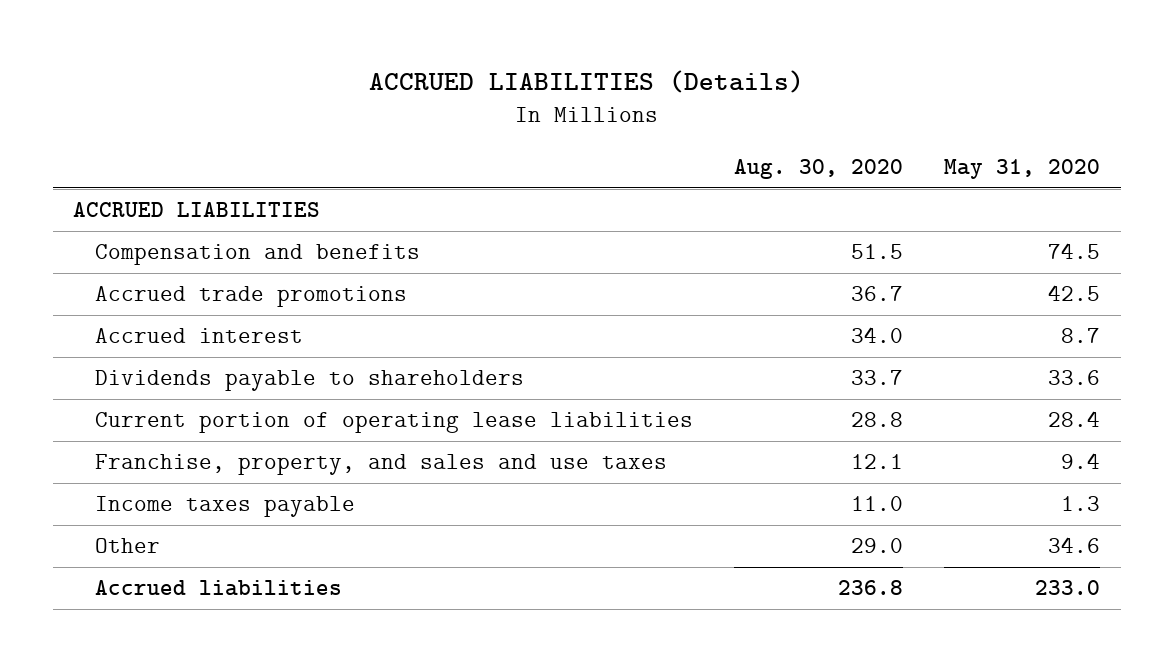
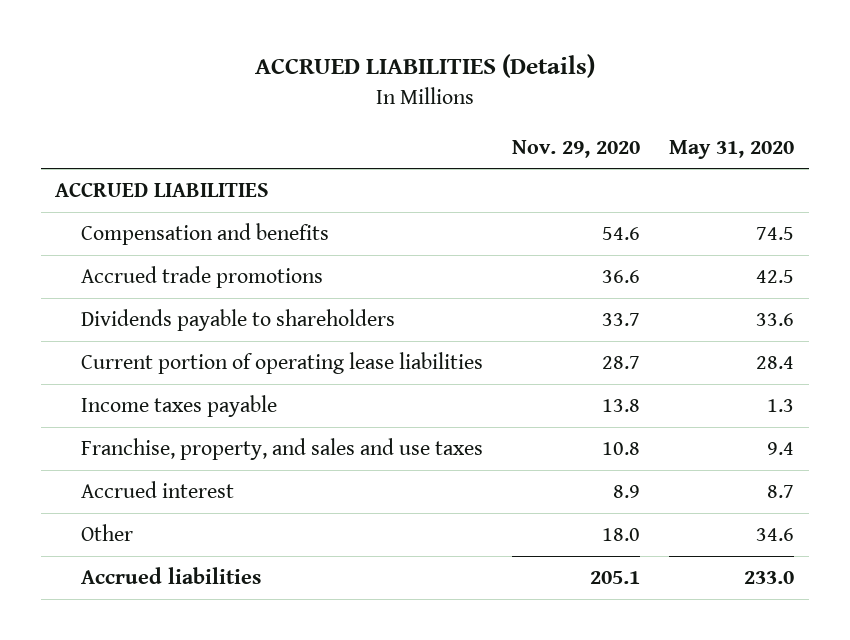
- | Aug. 30, 2020 | May 31, 2020
+ | Nov. 29, 2020 | May 31, 2020
moved down: Franchise, property, and sales and use taxes | 10.8 | 9.4
moved down: Accrued interest | 8.9 | 8.7

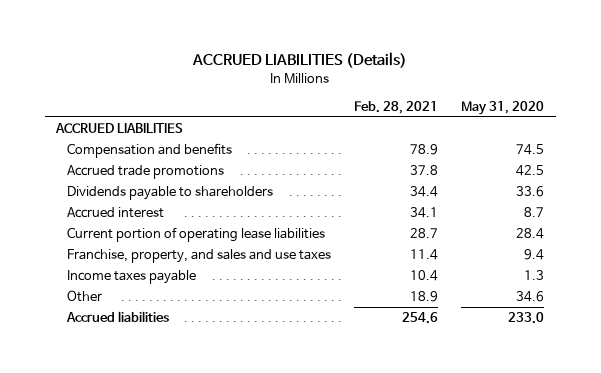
- | Nov. 29, 2020 | May 31, 2020
+ | Feb. 28, 2021 | May 31, 2020
moved up: Accrued interest | 34.1 | 8.7
moved down: Income taxes payable | 10.4 | 1.3

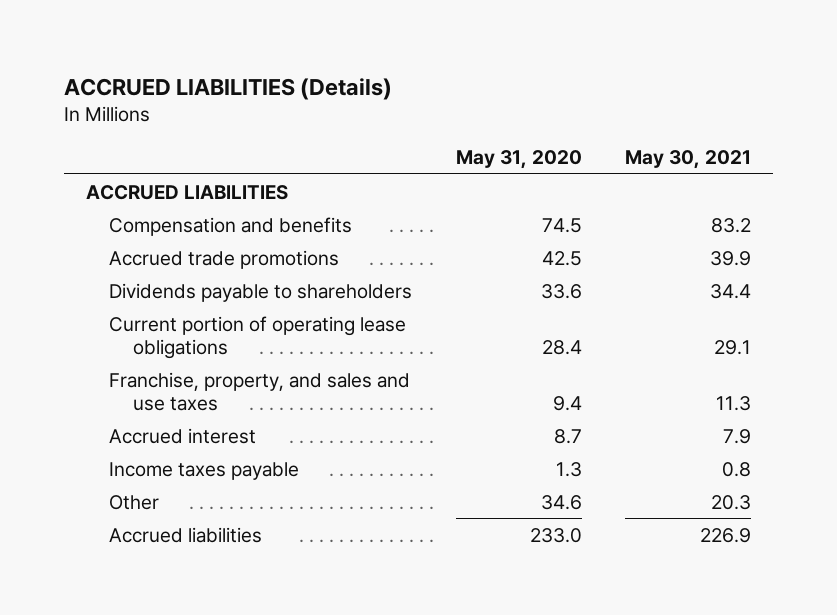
- | Feb. 28, 2021 | May 31, 2020
+ | May 31, 2020 | May 30, 2021
- Current portion of operating lease liabilities | 28.7 | 28.4
+ Current portion of operating lease obligations | 28.4 | 29.1
moved down: Accrued interest | 8.7 | 7.9

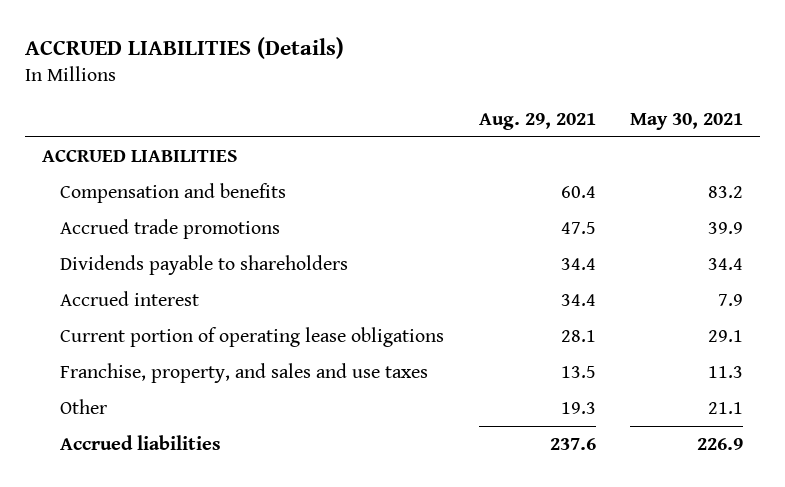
- | May 31, 2020 | May 30, 2021
+ | Aug. 29, 2021 | May 30, 2021
moved up: Accrued interest | 34.4 | 7.9
- Income taxes payable | 1.3 | 0.8
- Other | 34.6 | 20.3
+ Other | 19.3 | 21.1

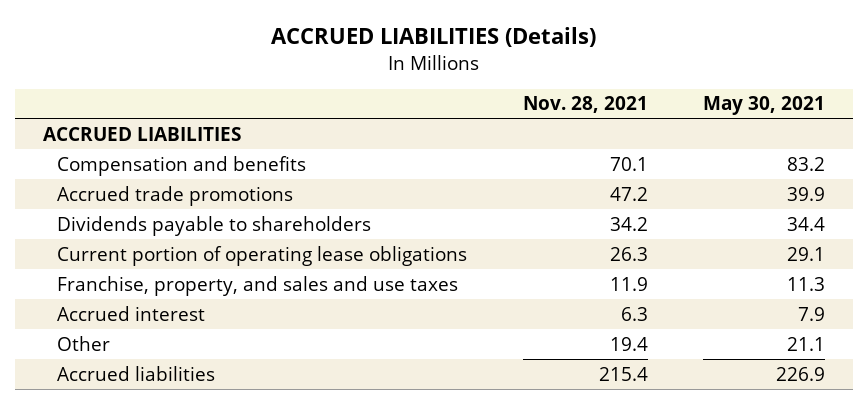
- | Aug. 29, 2021 | May 30, 2021
+ | Nov. 28, 2021 | May 30, 2021
moved down: Accrued interest | 6.3 | 7.9

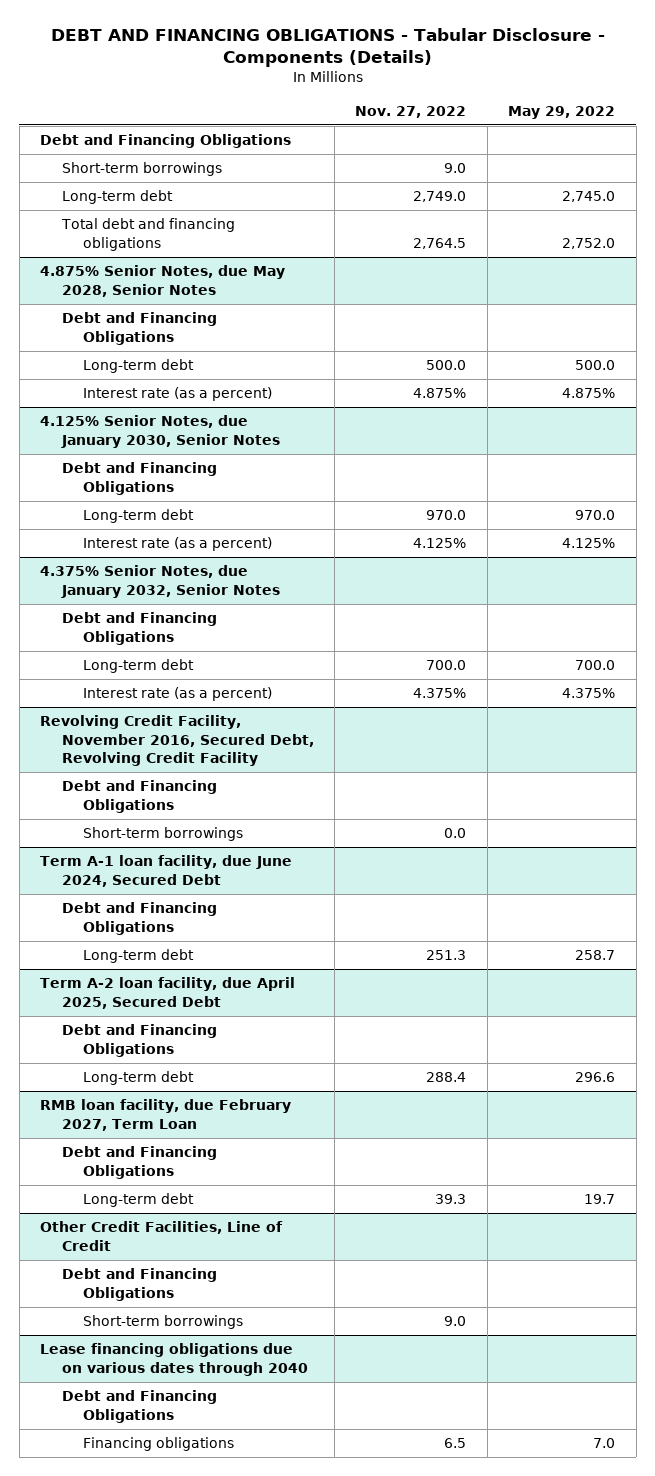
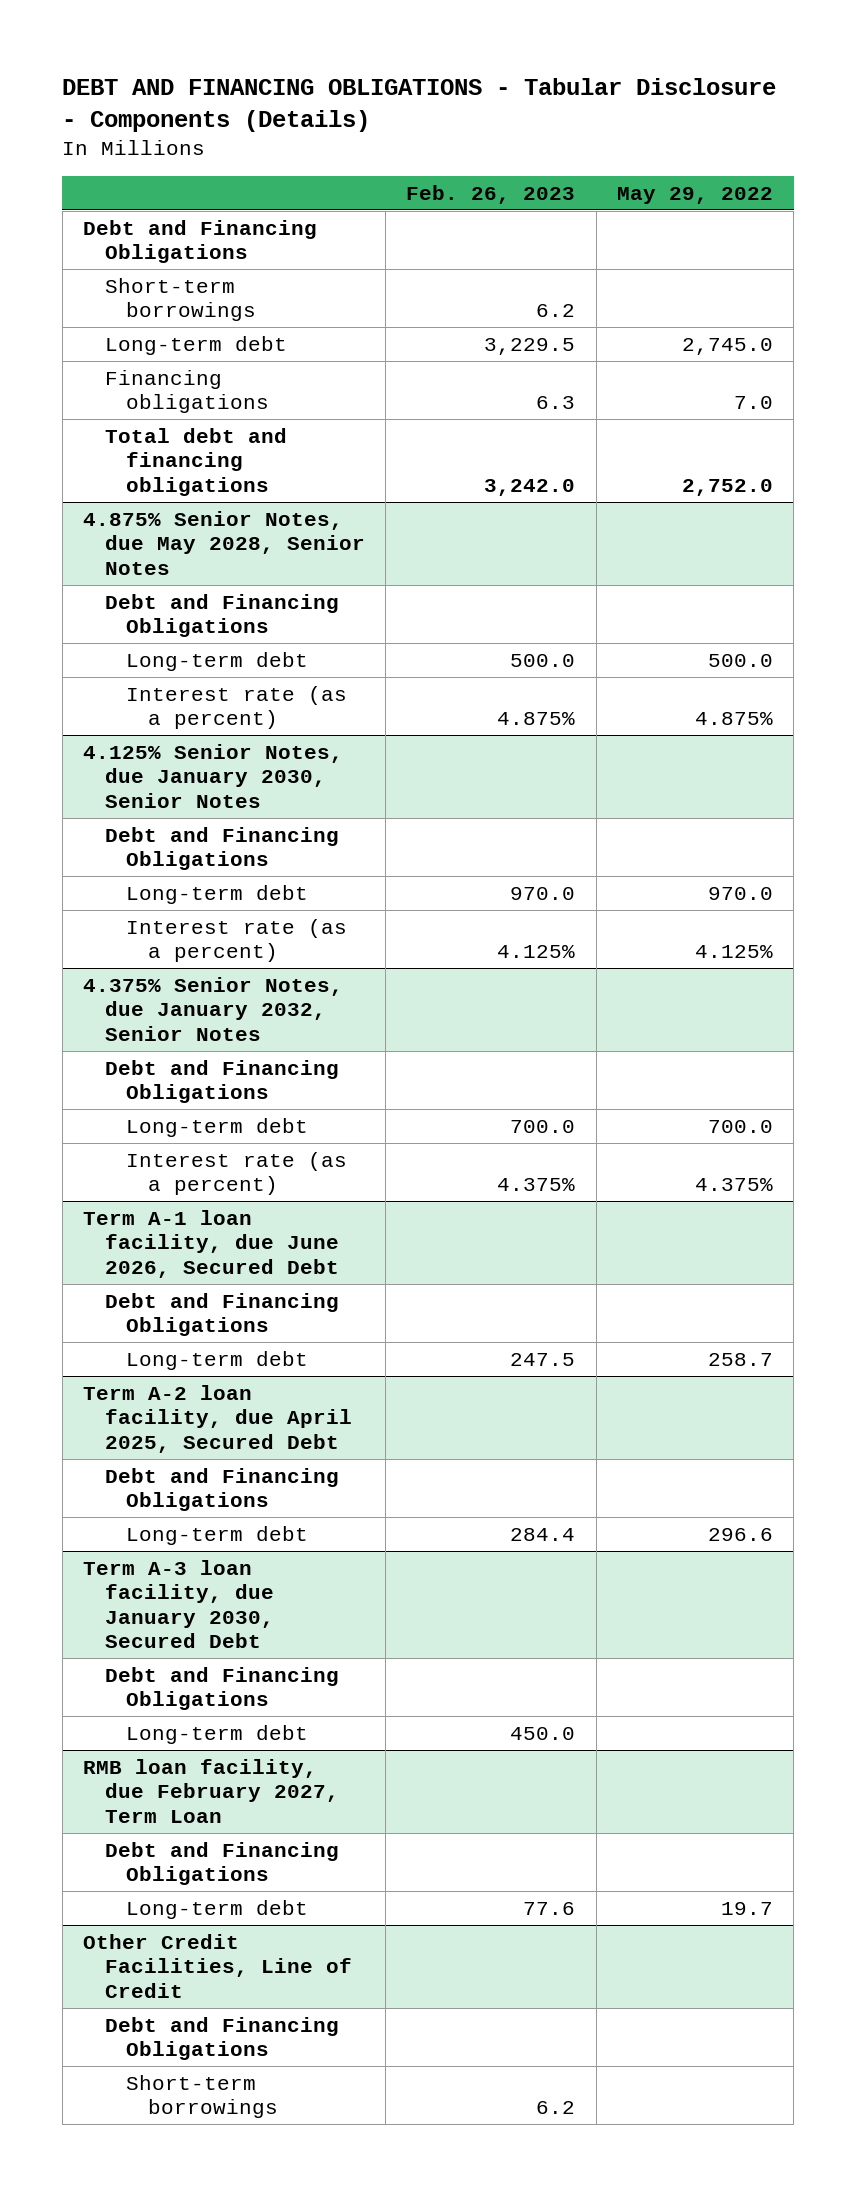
- | Nov. 27, 2022 | May 29, 2022
+ | Feb. 26, 2023 | May 29, 2022
+ Financing obligations | 6.3 | 7.0
- Revolving Credit Facility, November 2016, Secured Debt, Revolving Credit Facility
- Debt and Financing Obligations
- Short-term borrowings | 0.0 |
- Term A-1 loan facility, due June 2024, Secured Debt
+ Term A-1 loan facility, due June 2026, Secured Debt
+ Term A-3 loan facility, due January 2030, Secured Debt
+ Debt and Financing Obligations
+ Long-term debt | 450.0 |
- Lease financing obligations due on various dates through 2040
- Debt and Financing Obligations
- Financing obligations | 6.5 | 7.0

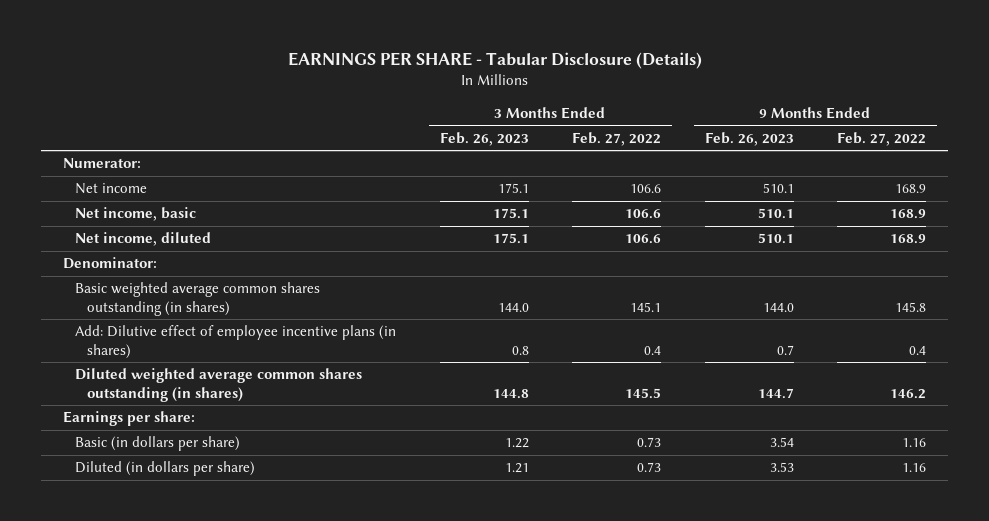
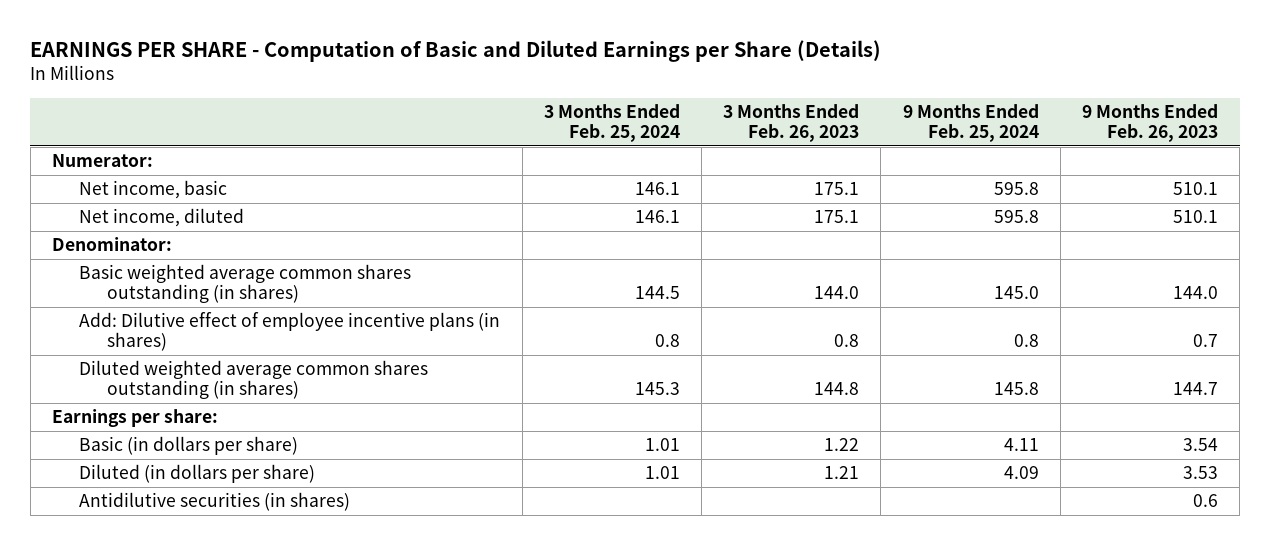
- EARNINGS PER SHARE - Tabular Disclosure (Details)
+ EARNINGS PER SHARE - Computation of Basic and Diluted Earnings per Share (Details)
- | 3 Months Ended Feb. 26, 2023 | 3 Months Ended Feb. 27, 2022 | 9 Months Ended Feb. 26, 2023 | 9 Months Ended Feb. 27, 2022
+ | 3 Months Ended Feb. 25, 2024 | 3 Months Ended Feb. 26, 2023 | 9 Months Ended Feb. 25, 2024 | 9 Months Ended Feb. 26, 2023
- Net income | 175.1 | 106.6 | 510.1 | 168.9
+ Antidilutive securities (in shares) | | | | 0.6

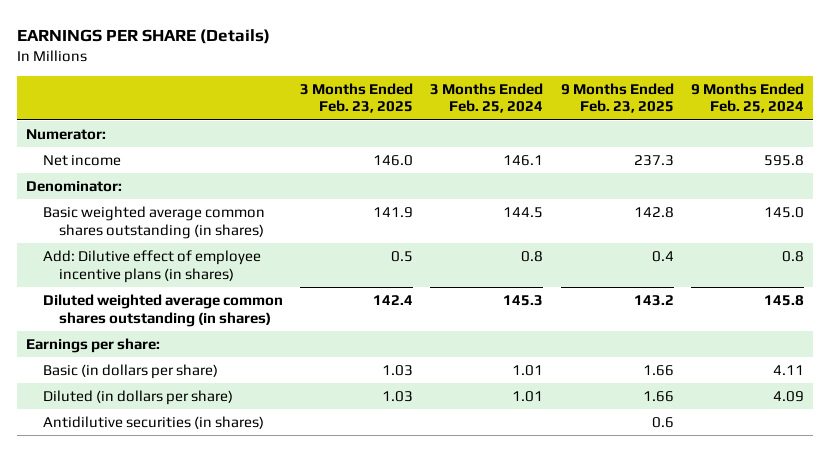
- EARNINGS PER SHARE - Computation of Basic and Diluted Earnings per Share (Details)
+ EARNINGS PER SHARE (Details)
- | 3 Months Ended Feb. 25, 2024 | 3 Months Ended Feb. 26, 2023 | 9 Months Ended Feb. 25, 2024 | 9 Months Ended Feb. 26, 2023
+ | 3 Months Ended Feb. 23, 2025 | 3 Months Ended Feb. 25, 2024 | 9 Months Ended Feb. 23, 2025 | 9 Months Ended Feb. 25, 2024
- Net income, basic | 146.1 | 175.1 | 595.8 | 510.1
- Net income, diluted | 146.1 | 175.1 | 595.8 | 510.1
+ Net income | 146.0 | 146.1 | 237.3 | 595.8

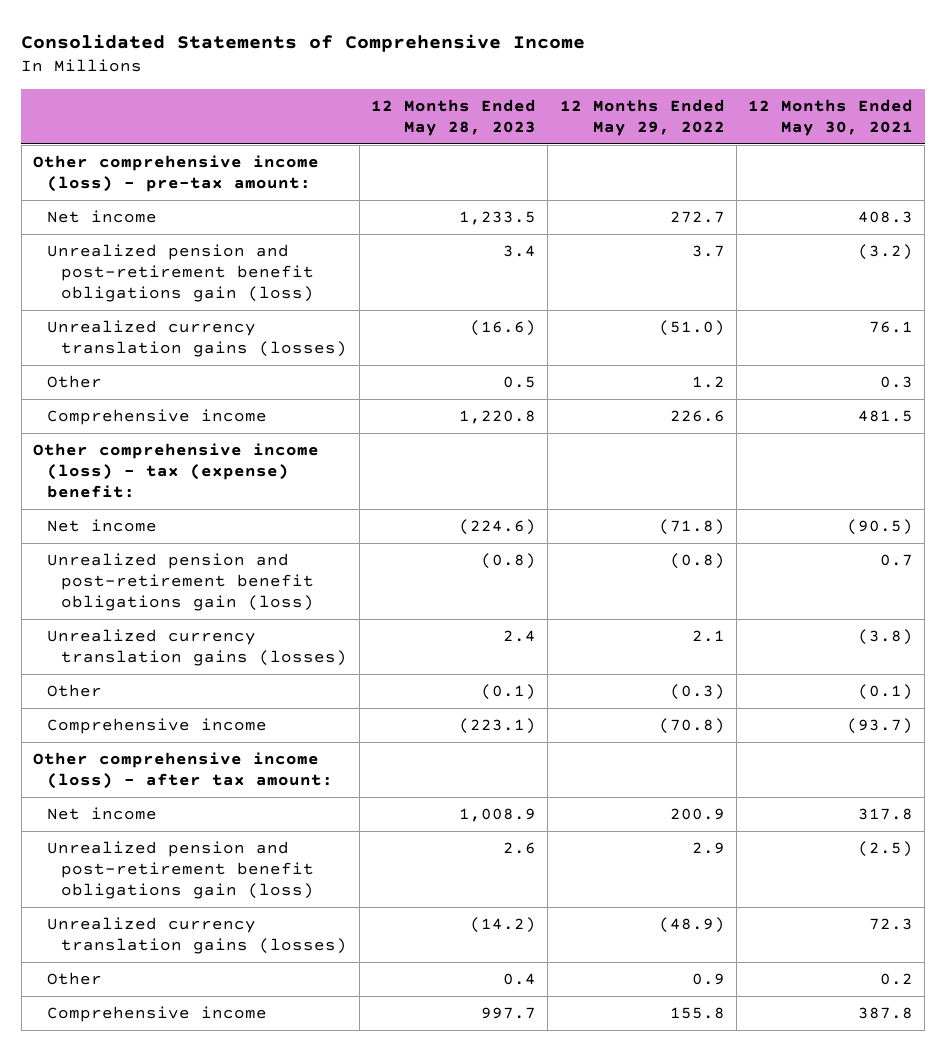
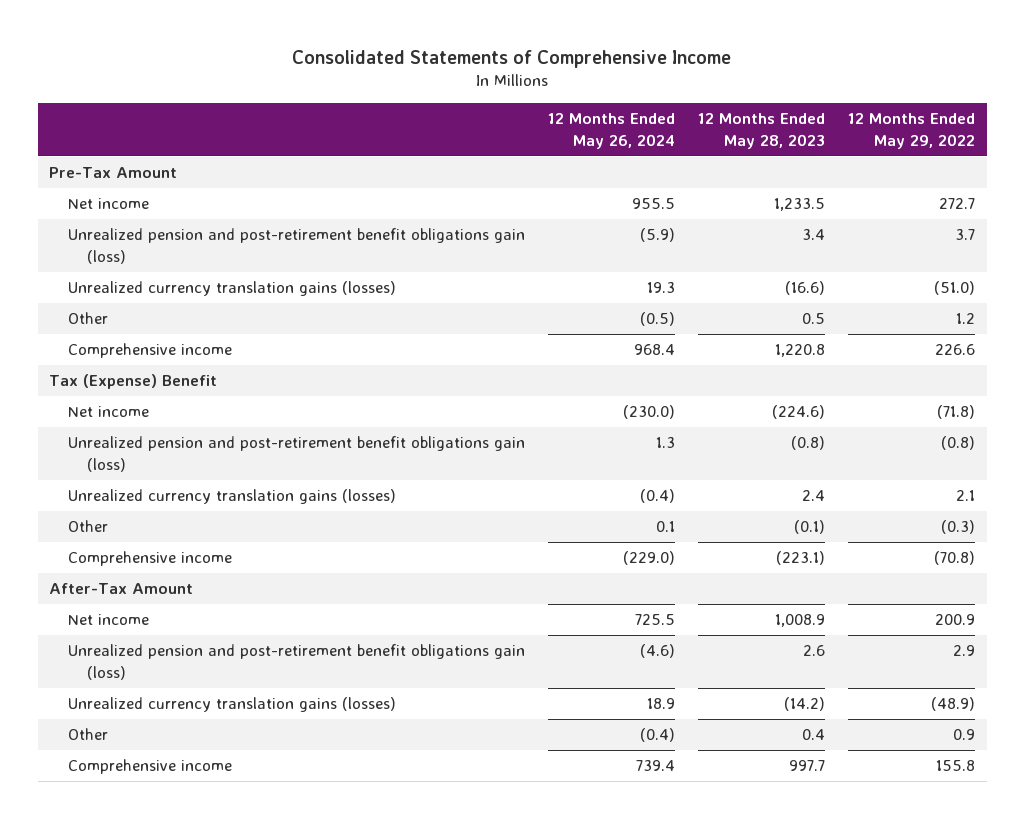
- | 12 Months Ended May 28, 2023 | 12 Months Ended May 29, 2022 | 12 Months Ended May 30, 2021
+ | 12 Months Ended May 26, 2024 | 12 Months Ended May 28, 2023 | 12 Months Ended May 29, 2022
- Other comprehensive income (loss) - pre-tax amount:
+ Pre-Tax Amount
- Other comprehensive income (loss) - tax (expense) benefit:
+ Tax (Expense) Benefit
- Other comprehensive income (loss) - after tax amount:
+ After-Tax Amount

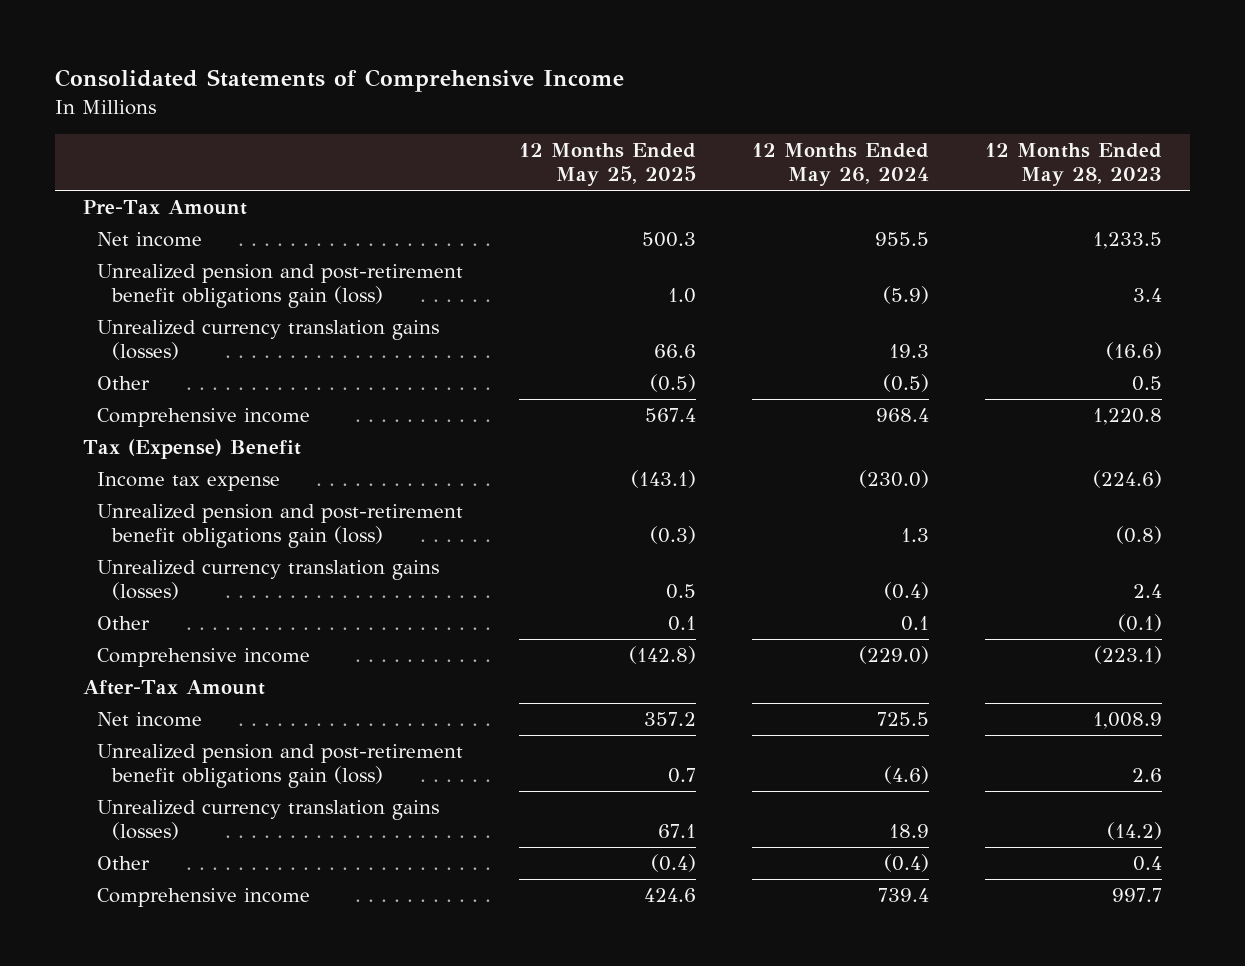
- | 12 Months Ended May 26, 2024 | 12 Months Ended May 28, 2023 | 12 Months Ended May 29, 2022
+ | 12 Months Ended May 25, 2025 | 12 Months Ended May 26, 2024 | 12 Months Ended May 28, 2023
- Net income | (230.0) | (224.6) | (71.8)
+ Income tax expense | (143.1) | (230.0) | (224.6)

